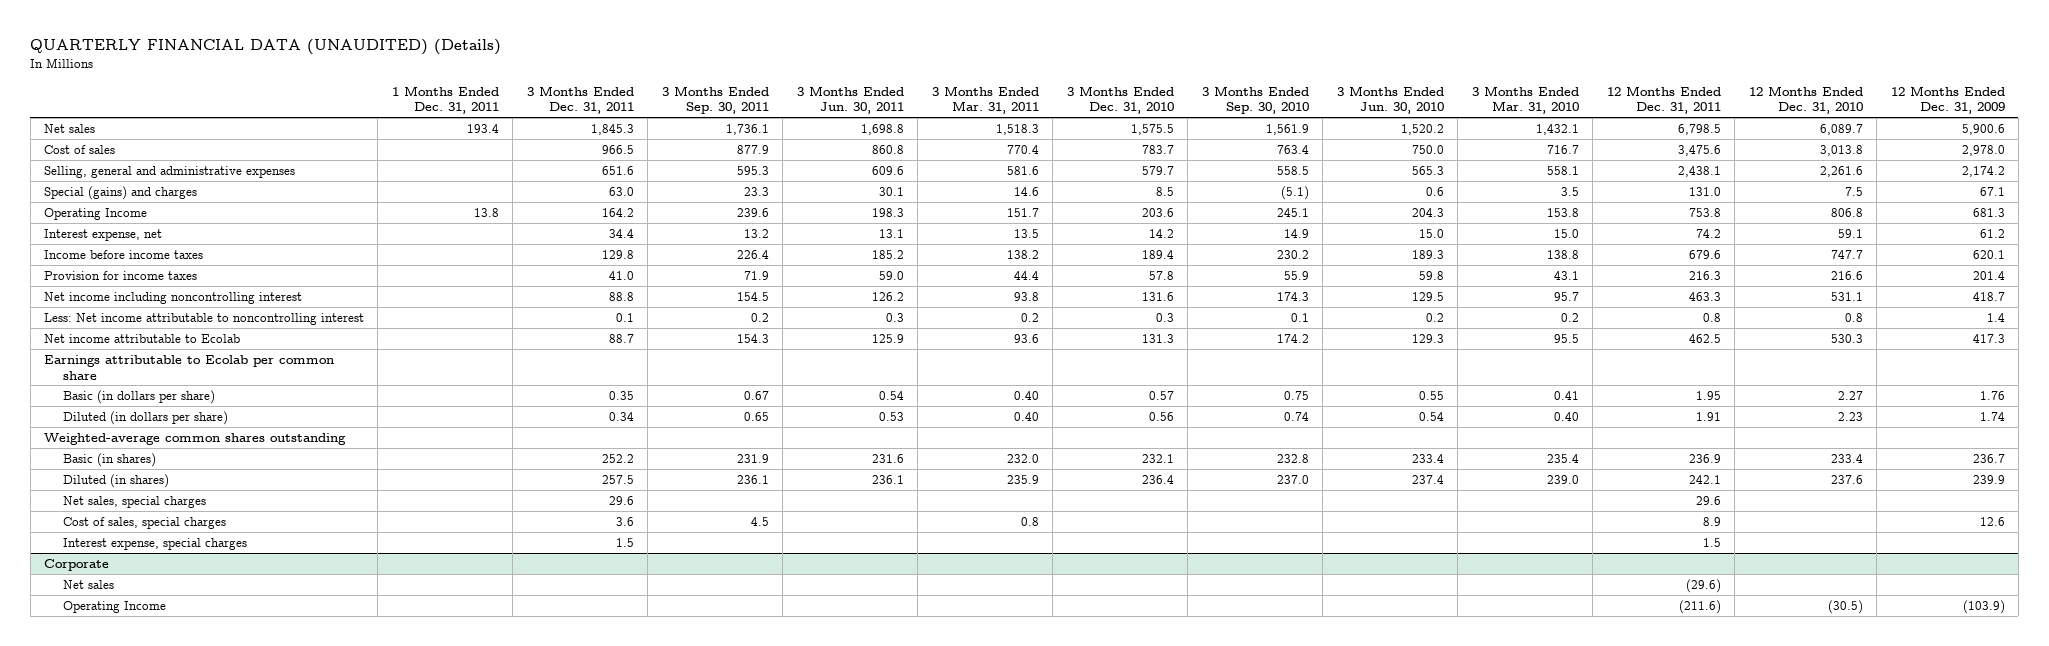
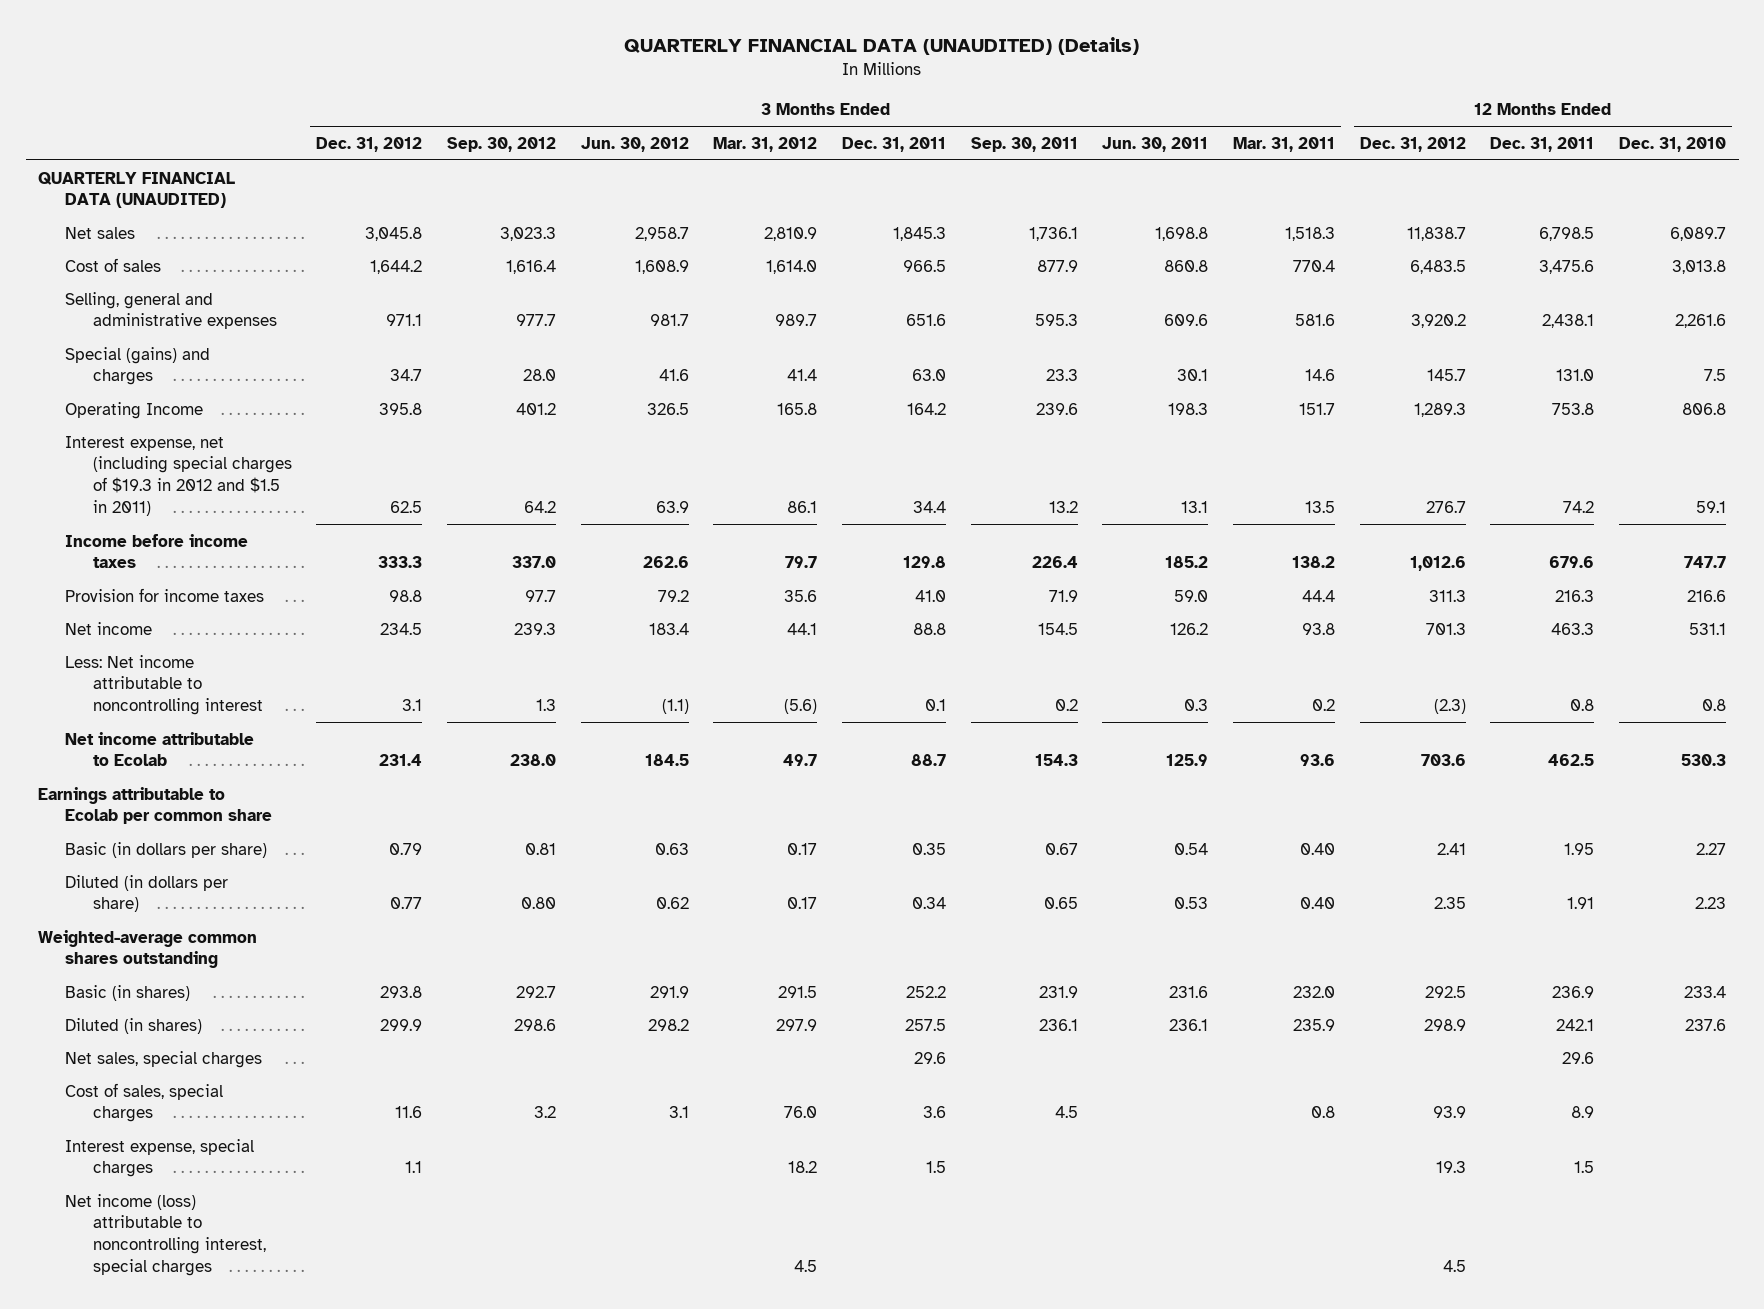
- | 1 Months Ended Dec. 31, 2011 | 3 Months Ended Dec. 31, 2011 | 3 Months Ended Sep. 30, 2011 | 3 Months Ended Jun. 30, 2011 | 3 Months Ended Mar. 31, 2011 | 3 Months Ended Dec. 31, 2010 | 3 Months Ended Sep. 30, 2010 | 3 Months Ended Jun. 30, 2010 | 3 Months Ended Mar. 31, 2010 | 12 Months Ended Dec. 31, 2011 | 12 Months Ended Dec. 31, 2010 | 12 Months Ended Dec. 31, 2009
+ | 3 Months Ended Dec. 31, 2012 | 3 Months Ended Sep. 30, 2012 | 3 Months Ended Jun. 30, 2012 | 3 Months Ended Mar. 31, 2012 | 3 Months Ended Dec. 31, 2011 | 3 Months Ended Sep. 30, 2011 | 3 Months Ended Jun. 30, 2011 | 3 Months Ended Mar. 31, 2011 | 12 Months Ended Dec. 31, 2012 | 12 Months Ended Dec. 31, 2011 | 12 Months Ended Dec. 31, 2010
+ QUARTERLY FINANCIAL DATA (UNAUDITED)
- Interest expense, net | | 34.4 | 13.2 | 13.1 | 13.5 | 14.2 | 14.9 | 15.0 | 15.0 | 74.2 | 59.1 | 61.2
+ Interest expense, net (including special charges of $19.3 in 2012 and $1.5 in 2011) | 62.5 | 64.2 | 63.9 | 86.1 | 34.4 | 13.2 | 13.1 | 13.5 | 276.7 | 74.2 | 59.1
- Net income including noncontrolling interest | | 88.8 | 154.5 | 126.2 | 93.8 | 131.6 | 174.3 | 129.5 | 95.7 | 463.3 | 531.1 | 418.7
+ Net income | 234.5 | 239.3 | 183.4 | 44.1 | 88.8 | 154.5 | 126.2 | 93.8 | 701.3 | 463.3 | 531.1
- Corporate
- Net sales | | | | | | | | | | (29.6) | |
- Operating Income | | | | | | | | | | (211.6) | (30.5) | (103.9)
+ Net income (loss) attributable to noncontrolling interest, special charges | | | | 4.5 | | | | | 4.5 | |

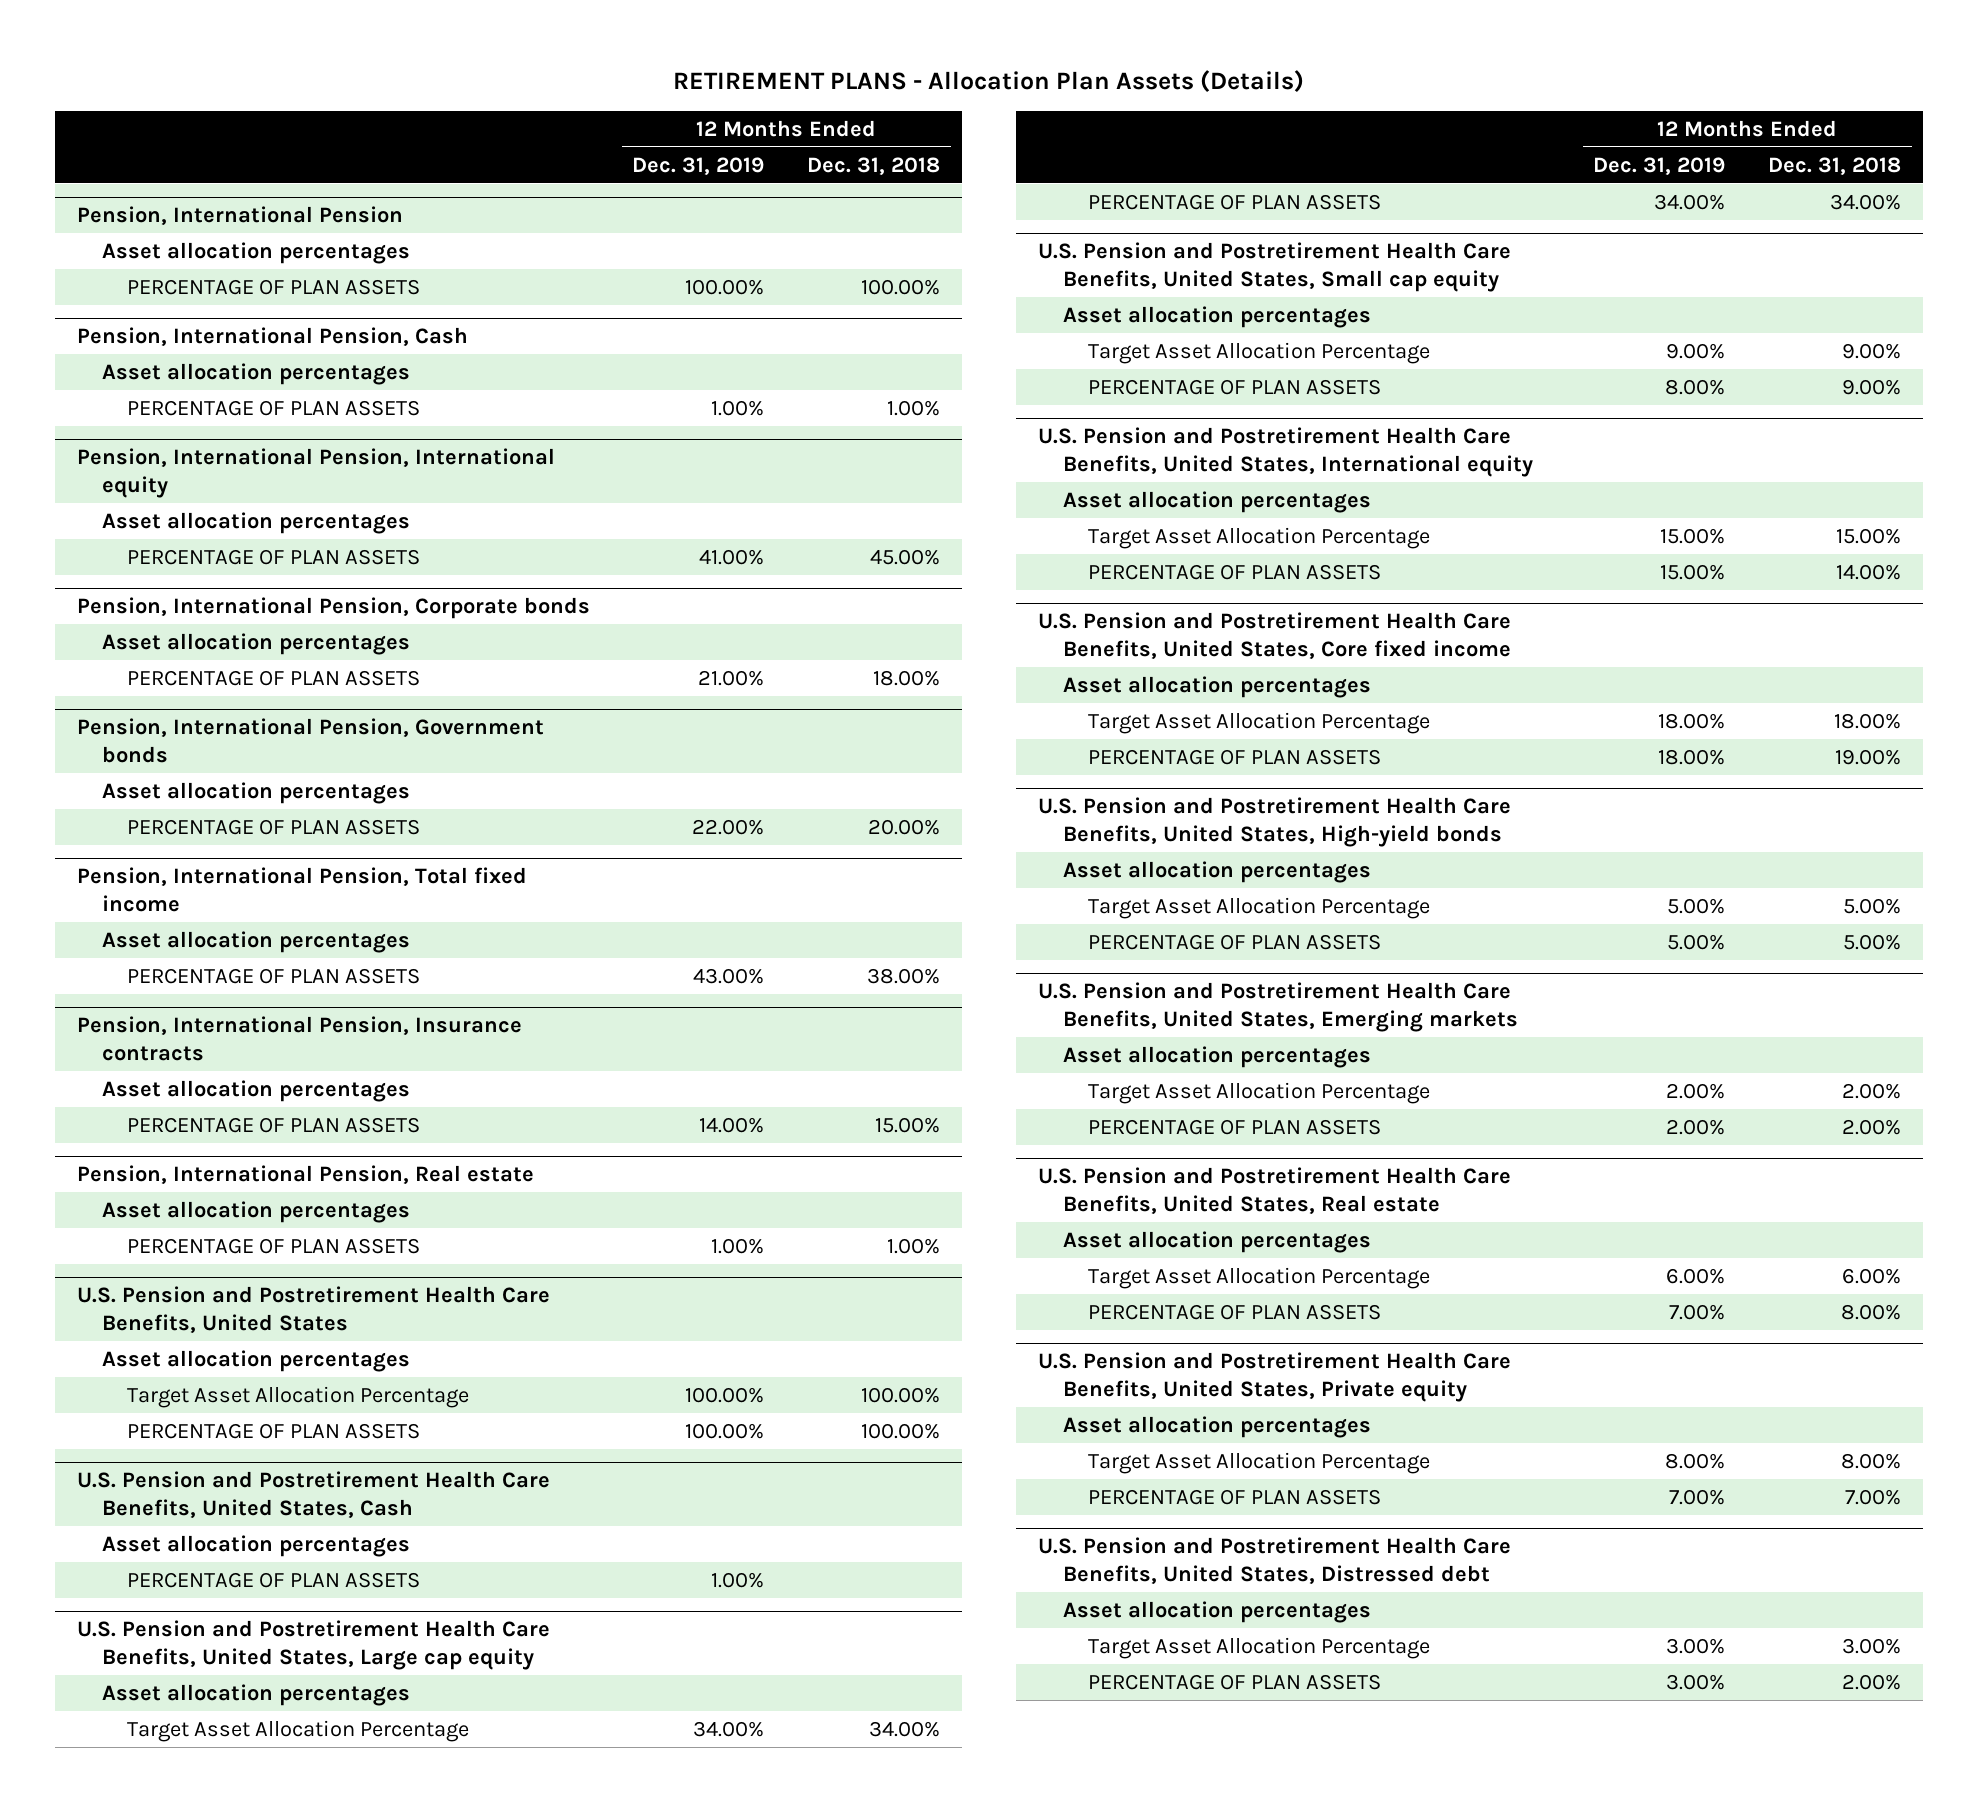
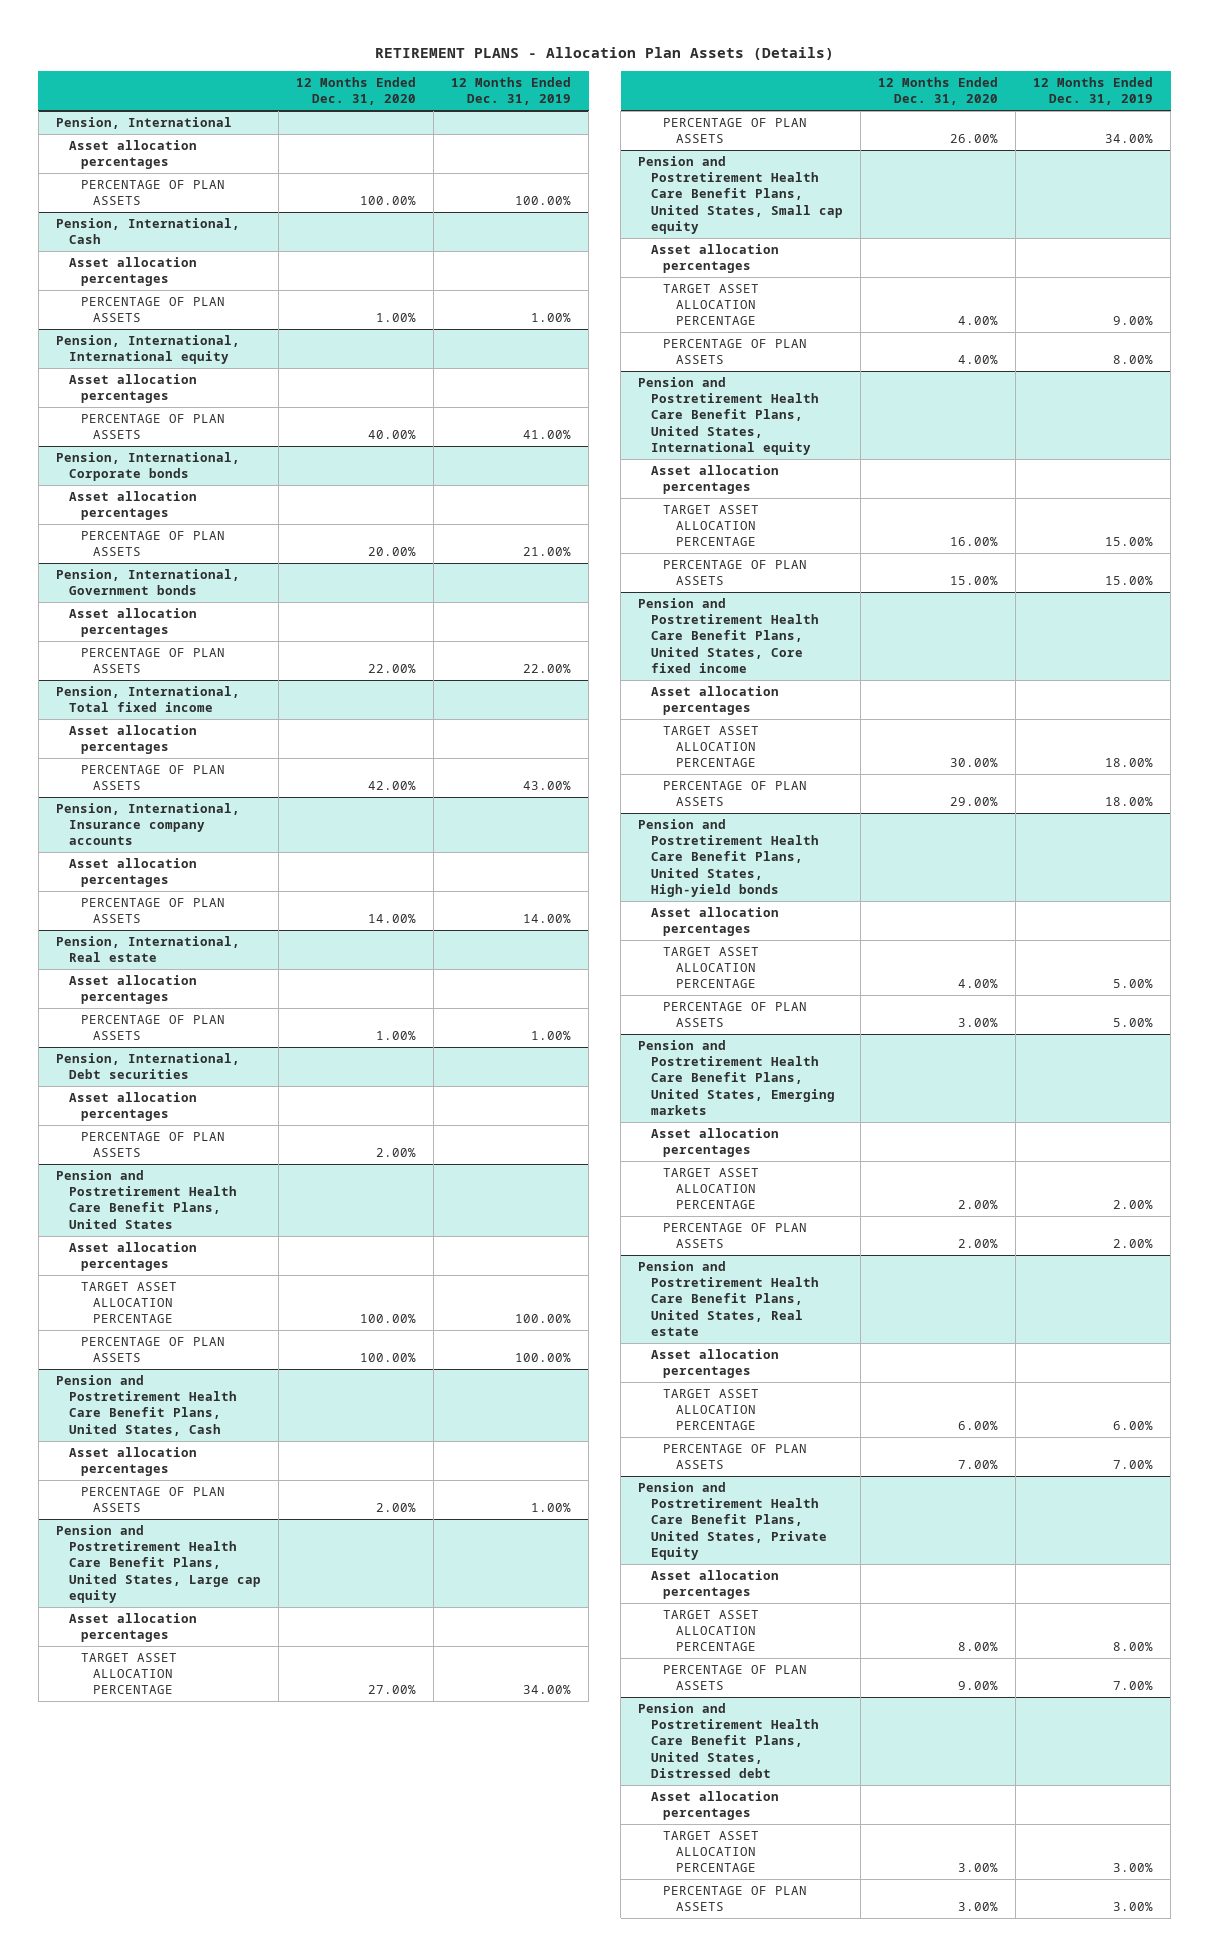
- | 12 Months Ended Dec. 31, 2019 | 12 Months Ended Dec. 31, 2018
+ | 12 Months Ended Dec. 31, 2020 | 12 Months Ended Dec. 31, 2019
- Pension, International Pension
+ Pension, International
- Pension, International Pension, Cash
+ Pension, International, Cash
- Pension, International Pension, International equity
+ Pension, International, International equity
- Pension, International Pension, Corporate bonds
+ Pension, International, Corporate bonds
- Pension, International Pension, Government bonds
+ Pension, International, Government bonds
- Pension, International Pension, Total fixed income
+ Pension, International, Total fixed income
- Pension, International Pension, Insurance contracts
+ Pension, International, Insurance company accounts
- Pension, International Pension, Real estate
+ Pension, International, Real estate
- U.S. Pension and Postretirement Health Care Benefits, United States
+ Pension, International, Debt securities
- Target Asset Allocation Percentage | 100.00% | 100.00%
+ PERCENTAGE OF PLAN ASSETS | 2.00% |
+ Pension and Postretirement Health Care Benefit Plans, United States
+ Asset allocation percentages
+ TARGET ASSET ALLOCATION PERCENTAGE | 100.00% | 100.00%
- U.S. Pension and Postretirement Health Care Benefits, United States, Cash
+ Pension and Postretirement Health Care Benefit Plans, United States, Cash
- U.S. Pension and Postretirement Health Care Benefits, United States, Large cap equity
+ Pension and Postretirement Health Care Benefit Plans, United States, Large cap equity
- Target Asset Allocation Percentage | 34.00% | 34.00%
+ TARGET ASSET ALLOCATION PERCENTAGE | 27.00% | 34.00%
- U.S. Pension and Postretirement Health Care Benefits, United States, Small cap equity
+ Pension and Postretirement Health Care Benefit Plans, United States, Small cap equity
- Target Asset Allocation Percentage | 9.00% | 9.00%
+ TARGET ASSET ALLOCATION PERCENTAGE | 4.00% | 9.00%
- U.S. Pension and Postretirement Health Care Benefits, United States, International equity
+ Pension and Postretirement Health Care Benefit Plans, United States, International equity
- Target Asset Allocation Percentage | 15.00% | 15.00%
+ TARGET ASSET ALLOCATION PERCENTAGE | 16.00% | 15.00%
- U.S. Pension and Postretirement Health Care Benefits, United States, Core fixed income
+ Pension and Postretirement Health Care Benefit Plans, United States, Core fixed income
- Target Asset Allocation Percentage | 18.00% | 18.00%
+ TARGET ASSET ALLOCATION PERCENTAGE | 30.00% | 18.00%
- U.S. Pension and Postretirement Health Care Benefits, United States, High-yield bonds
+ Pension and Postretirement Health Care Benefit Plans, United States, High-yield bonds
- Target Asset Allocation Percentage | 5.00% | 5.00%
+ TARGET ASSET ALLOCATION PERCENTAGE | 4.00% | 5.00%
- U.S. Pension and Postretirement Health Care Benefits, United States, Emerging markets
+ Pension and Postretirement Health Care Benefit Plans, United States, Emerging markets
- Target Asset Allocation Percentage | 2.00% | 2.00%
+ TARGET ASSET ALLOCATION PERCENTAGE | 2.00% | 2.00%
- U.S. Pension and Postretirement Health Care Benefits, United States, Real estate
+ Pension and Postretirement Health Care Benefit Plans, United States, Real estate
- Target Asset Allocation Percentage | 6.00% | 6.00%
+ TARGET ASSET ALLOCATION PERCENTAGE | 6.00% | 6.00%
- U.S. Pension and Postretirement Health Care Benefits, United States, Private equity
+ Pension and Postretirement Health Care Benefit Plans, United States, Private Equity
- Target Asset Allocation Percentage | 8.00% | 8.00%
+ TARGET ASSET ALLOCATION PERCENTAGE | 8.00% | 8.00%
- U.S. Pension and Postretirement Health Care Benefits, United States, Distressed debt
+ Pension and Postretirement Health Care Benefit Plans, United States, Distressed debt
- Target Asset Allocation Percentage | 3.00% | 3.00%
+ TARGET ASSET ALLOCATION PERCENTAGE | 3.00% | 3.00%

